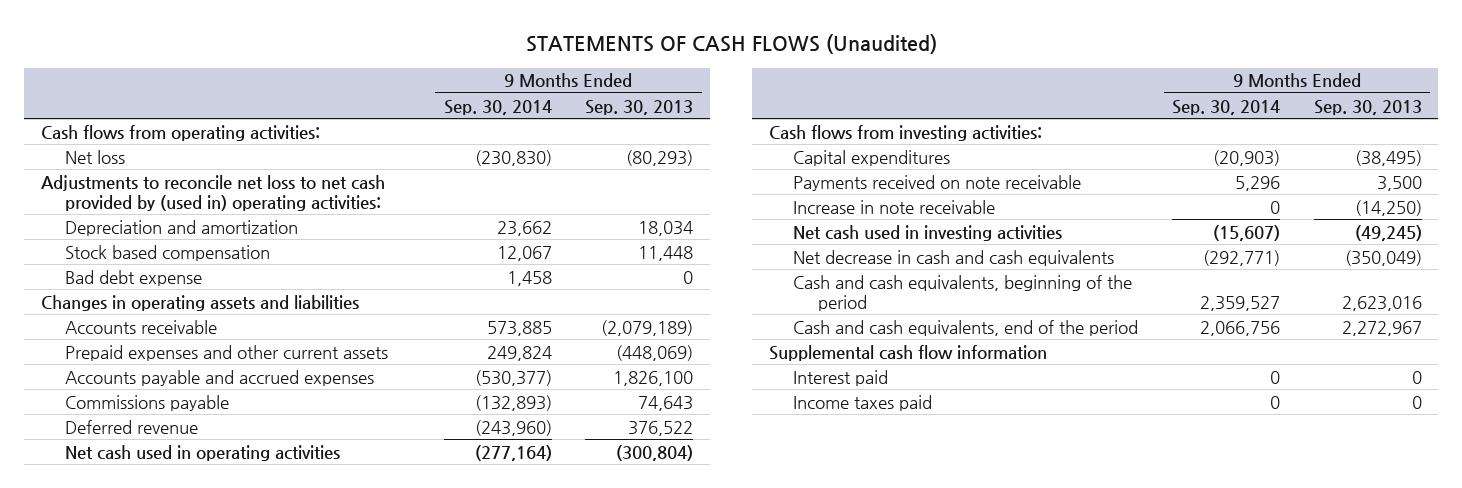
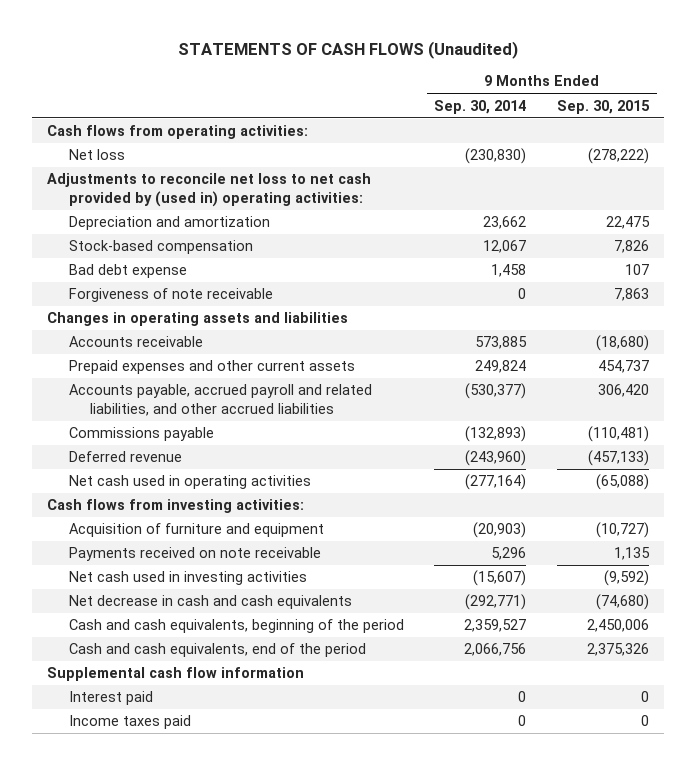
- | 9 Months Ended Sep. 30, 2014 | 9 Months Ended Sep. 30, 2013
+ | 9 Months Ended Sep. 30, 2014 | 9 Months Ended Sep. 30, 2015
- Stock based compensation | 12,067 | 11,448
+ Stock-based compensation | 12,067 | 7,826
+ Forgiveness of note receivable | 0 | 7,863
- Accounts payable and accrued expenses | (530,377) | 1,826,100
+ Accounts payable, accrued payroll and related liabilities, and other accrued liabilities | (530,377) | 306,420
- Capital expenditures | (20,903) | (38,495)
+ Acquisition of furniture and equipment | (20,903) | (10,727)
- Increase in note receivable | 0 | (14,250)

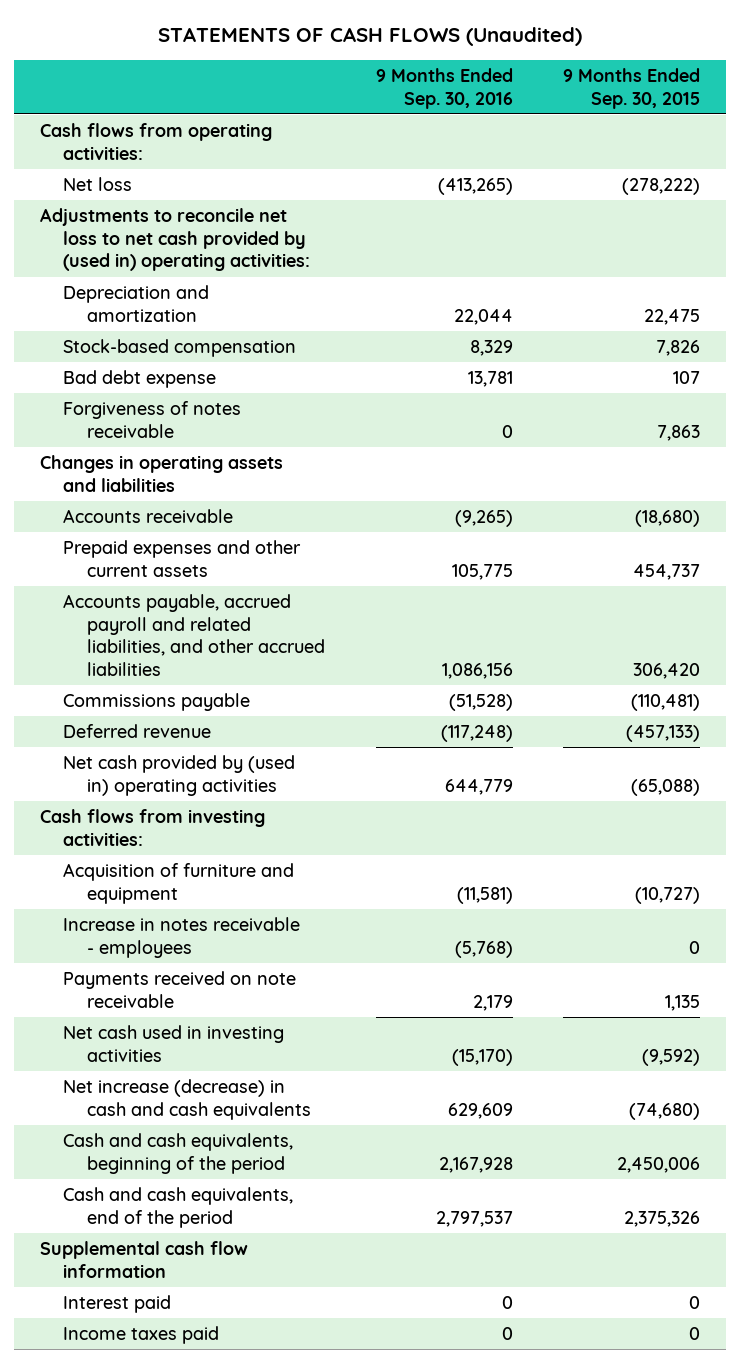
- | 9 Months Ended Sep. 30, 2014 | 9 Months Ended Sep. 30, 2015
+ | 9 Months Ended Sep. 30, 2016 | 9 Months Ended Sep. 30, 2015
- Forgiveness of note receivable | 0 | 7,863
+ Forgiveness of notes receivable | 0 | 7,863
- Net cash used in operating activities | (277,164) | (65,088)
+ Net cash provided by (used in) operating activities | 644,779 | (65,088)
+ Increase in notes receivable - employees | (5,768) | 0
- Net decrease in cash and cash equivalents | (292,771) | (74,680)
+ Net increase (decrease) in cash and cash equivalents | 629,609 | (74,680)

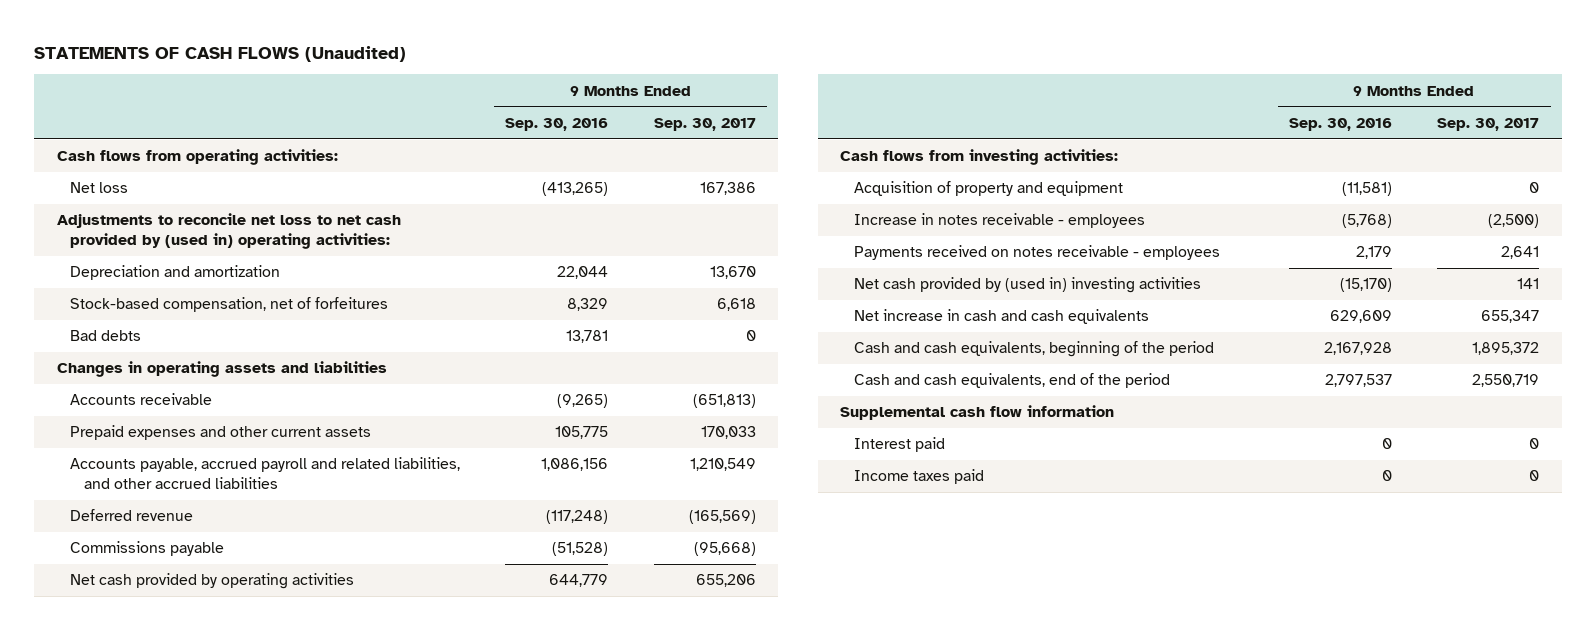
- | 9 Months Ended Sep. 30, 2016 | 9 Months Ended Sep. 30, 2015
+ | 9 Months Ended Sep. 30, 2016 | 9 Months Ended Sep. 30, 2017
- Stock-based compensation | 8,329 | 7,826
- Bad debt expense | 13,781 | 107
- Forgiveness of notes receivable | 0 | 7,863
+ Stock-based compensation, net of forfeitures | 8,329 | 6,618
+ Bad debts | 13,781 | 0
- Net cash provided by (used in) operating activities | 644,779 | (65,088)
moved down: Commissions payable | (51,528) | (95,668)
+ Net cash provided by operating activities | 644,779 | 655,206
- Acquisition of furniture and equipment | (11,581) | (10,727)
+ Acquisition of property and equipment | (11,581) | 0
- Payments received on note receivable | 2,179 | 1,135
- Net cash used in investing activities | (15,170) | (9,592)
- Net increase (decrease) in cash and cash equivalents | 629,609 | (74,680)
+ Payments received on notes receivable - employees | 2,179 | 2,641
+ Net cash provided by (used in) investing activities | (15,170) | 141
+ Net increase in cash and cash equivalents | 629,609 | 655,347

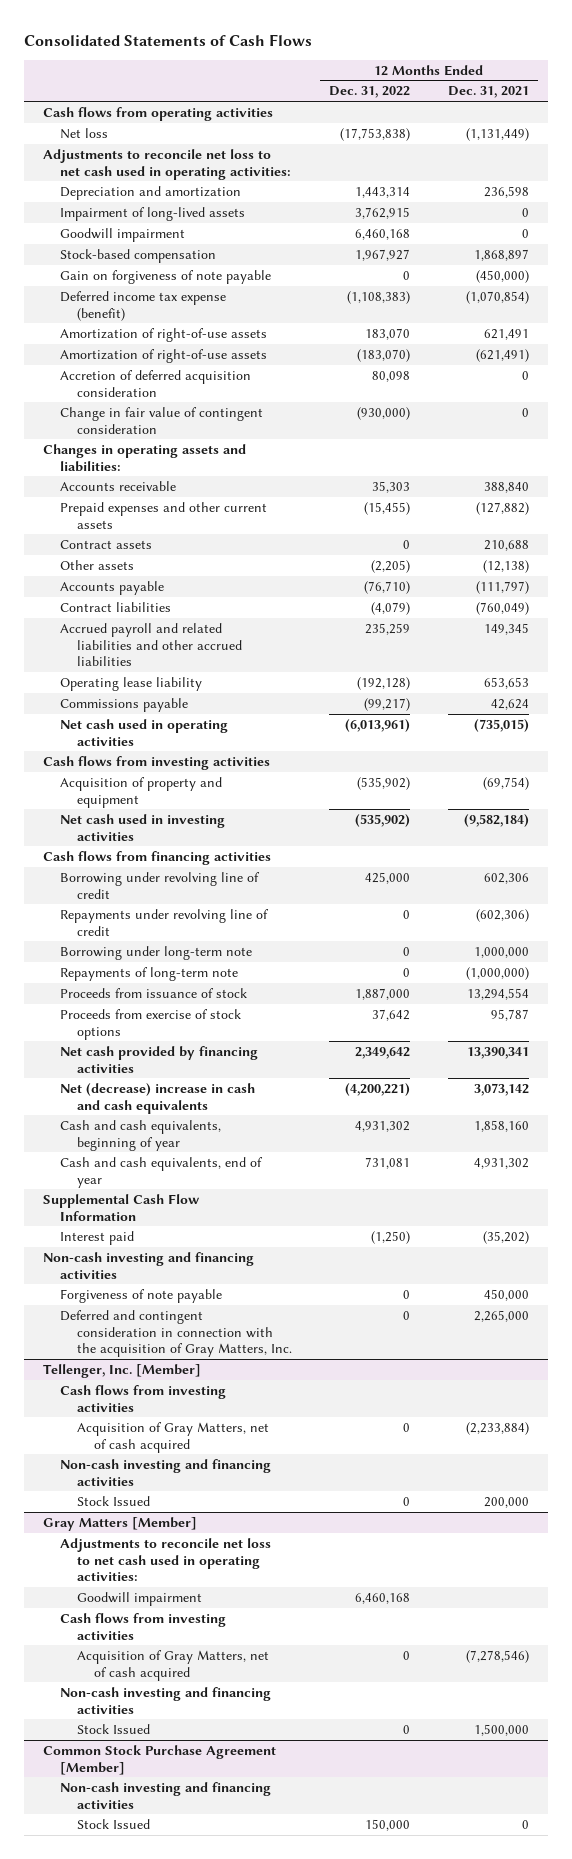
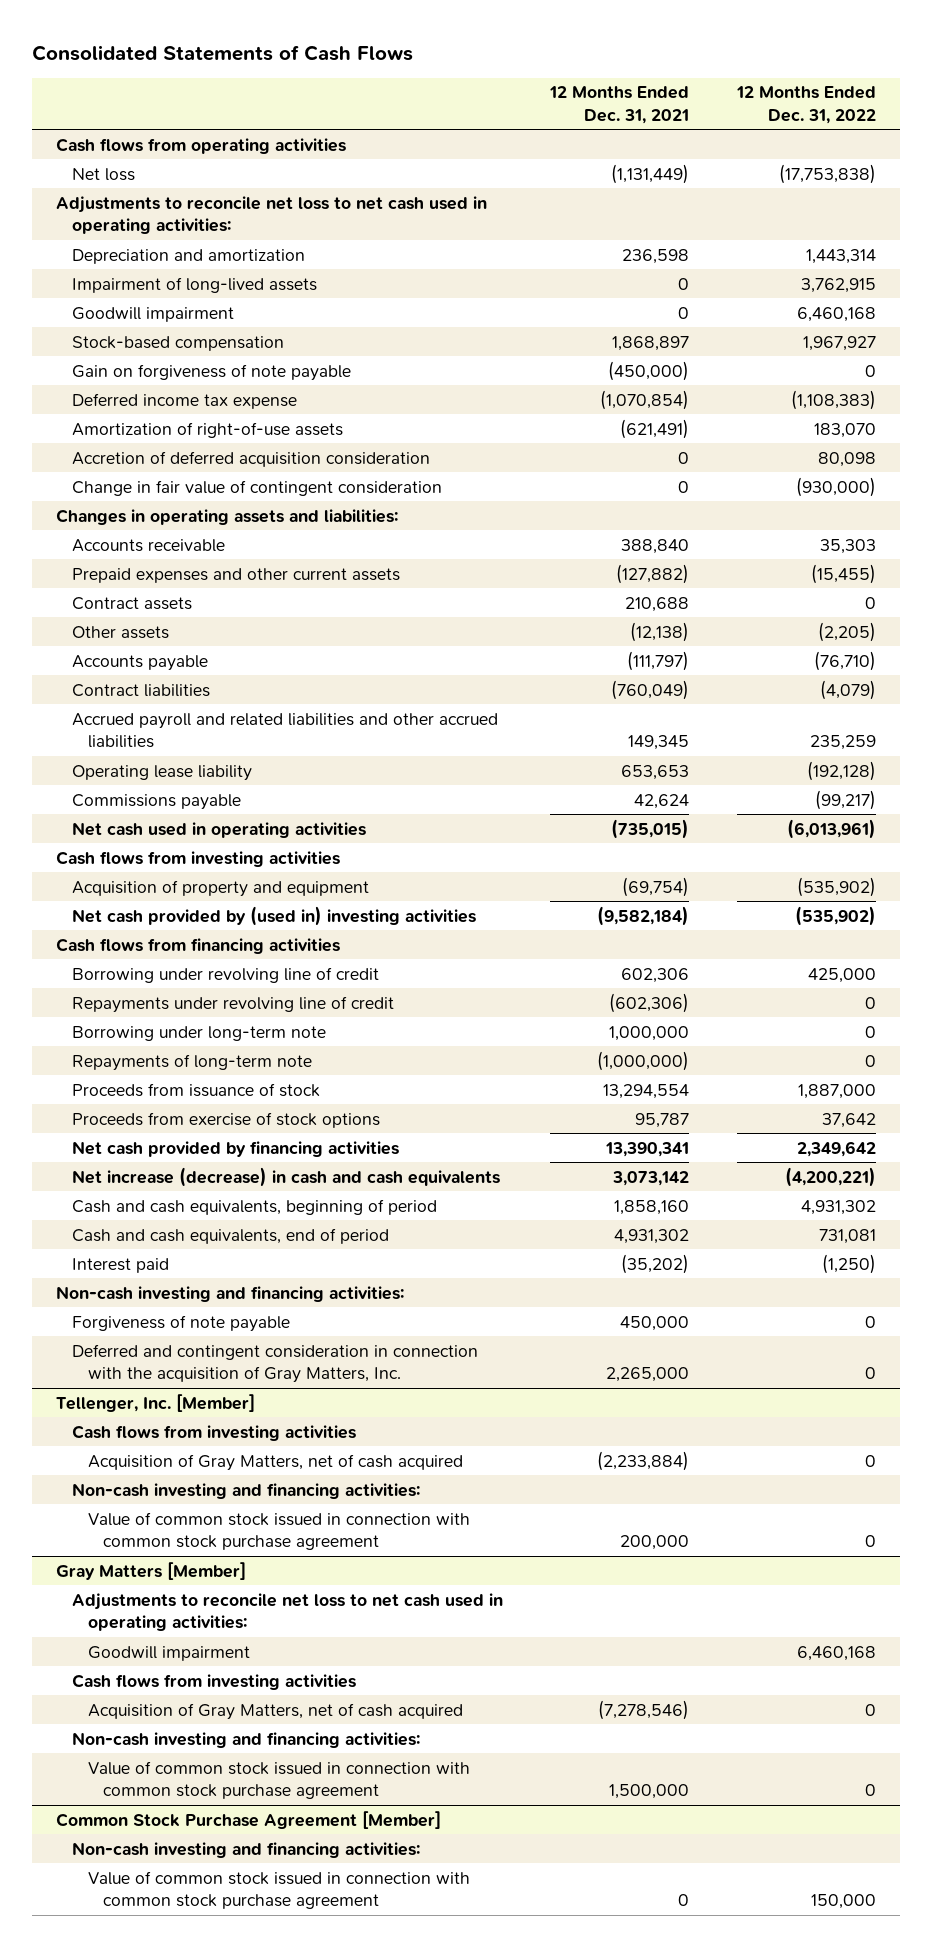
- | 12 Months Ended Dec. 31, 2022 | 12 Months Ended Dec. 31, 2021
+ | 12 Months Ended Dec. 31, 2021 | 12 Months Ended Dec. 31, 2022
- Deferred income tax expense (benefit) | (1,108,383) | (1,070,854)
- Amortization of right-of-use assets | 183,070 | 621,491
- Amortization of right-of-use assets | (183,070) | (621,491)
+ Deferred income tax expense | (1,070,854) | (1,108,383)
+ Amortization of right-of-use assets | (621,491) | 183,070
- Net cash used in investing activities | (535,902) | (9,582,184)
+ Net cash provided by (used in) investing activities | (9,582,184) | (535,902)
- Net (decrease) increase in cash and cash equivalents | (4,200,221) | 3,073,142
- Cash and cash equivalents, beginning of year | 4,931,302 | 1,858,160
- Cash and cash equivalents, end of year | 731,081 | 4,931,302
- Supplemental Cash Flow Information
+ Net increase (decrease) in cash and cash equivalents | 3,073,142 | (4,200,221)
+ Cash and cash equivalents, beginning of period | 1,858,160 | 4,931,302
+ Cash and cash equivalents, end of period | 4,931,302 | 731,081
- Non-cash investing and financing activities
+ Non-cash investing and financing activities:
@ Tellenger, Inc. [Member]
- Non-cash investing and financing activities
- Stock Issued | 0 | 200,000
+ Non-cash investing and financing activities:
+ Value of common stock issued in connection with common stock purchase agreement | 200,000 | 0
@ Gray Matters [Member]
- Non-cash investing and financing activities
- Stock Issued | 0 | 1,500,000
+ Non-cash investing and financing activities:
+ Value of common stock issued in connection with common stock purchase agreement | 1,500,000 | 0
@ Common Stock Purchase Agreement [Member]
- Non-cash investing and financing activities
- Stock Issued | 150,000 | 0
+ Non-cash investing and financing activities:
+ Value of common stock issued in connection with common stock purchase agreement | 0 | 150,000

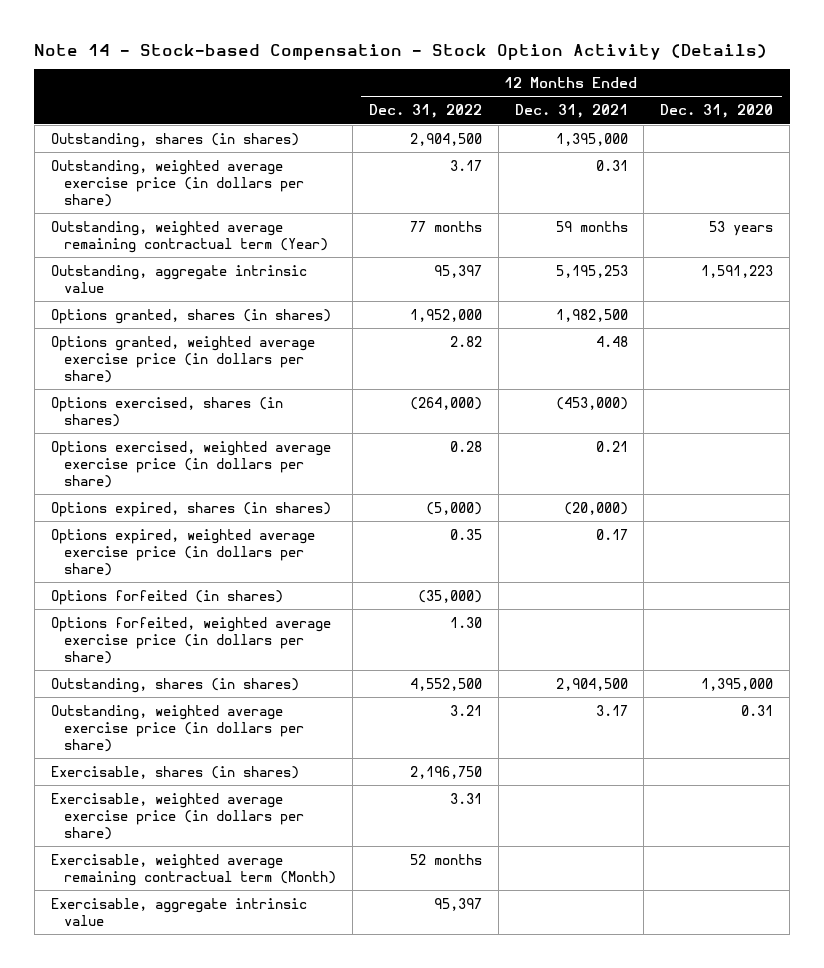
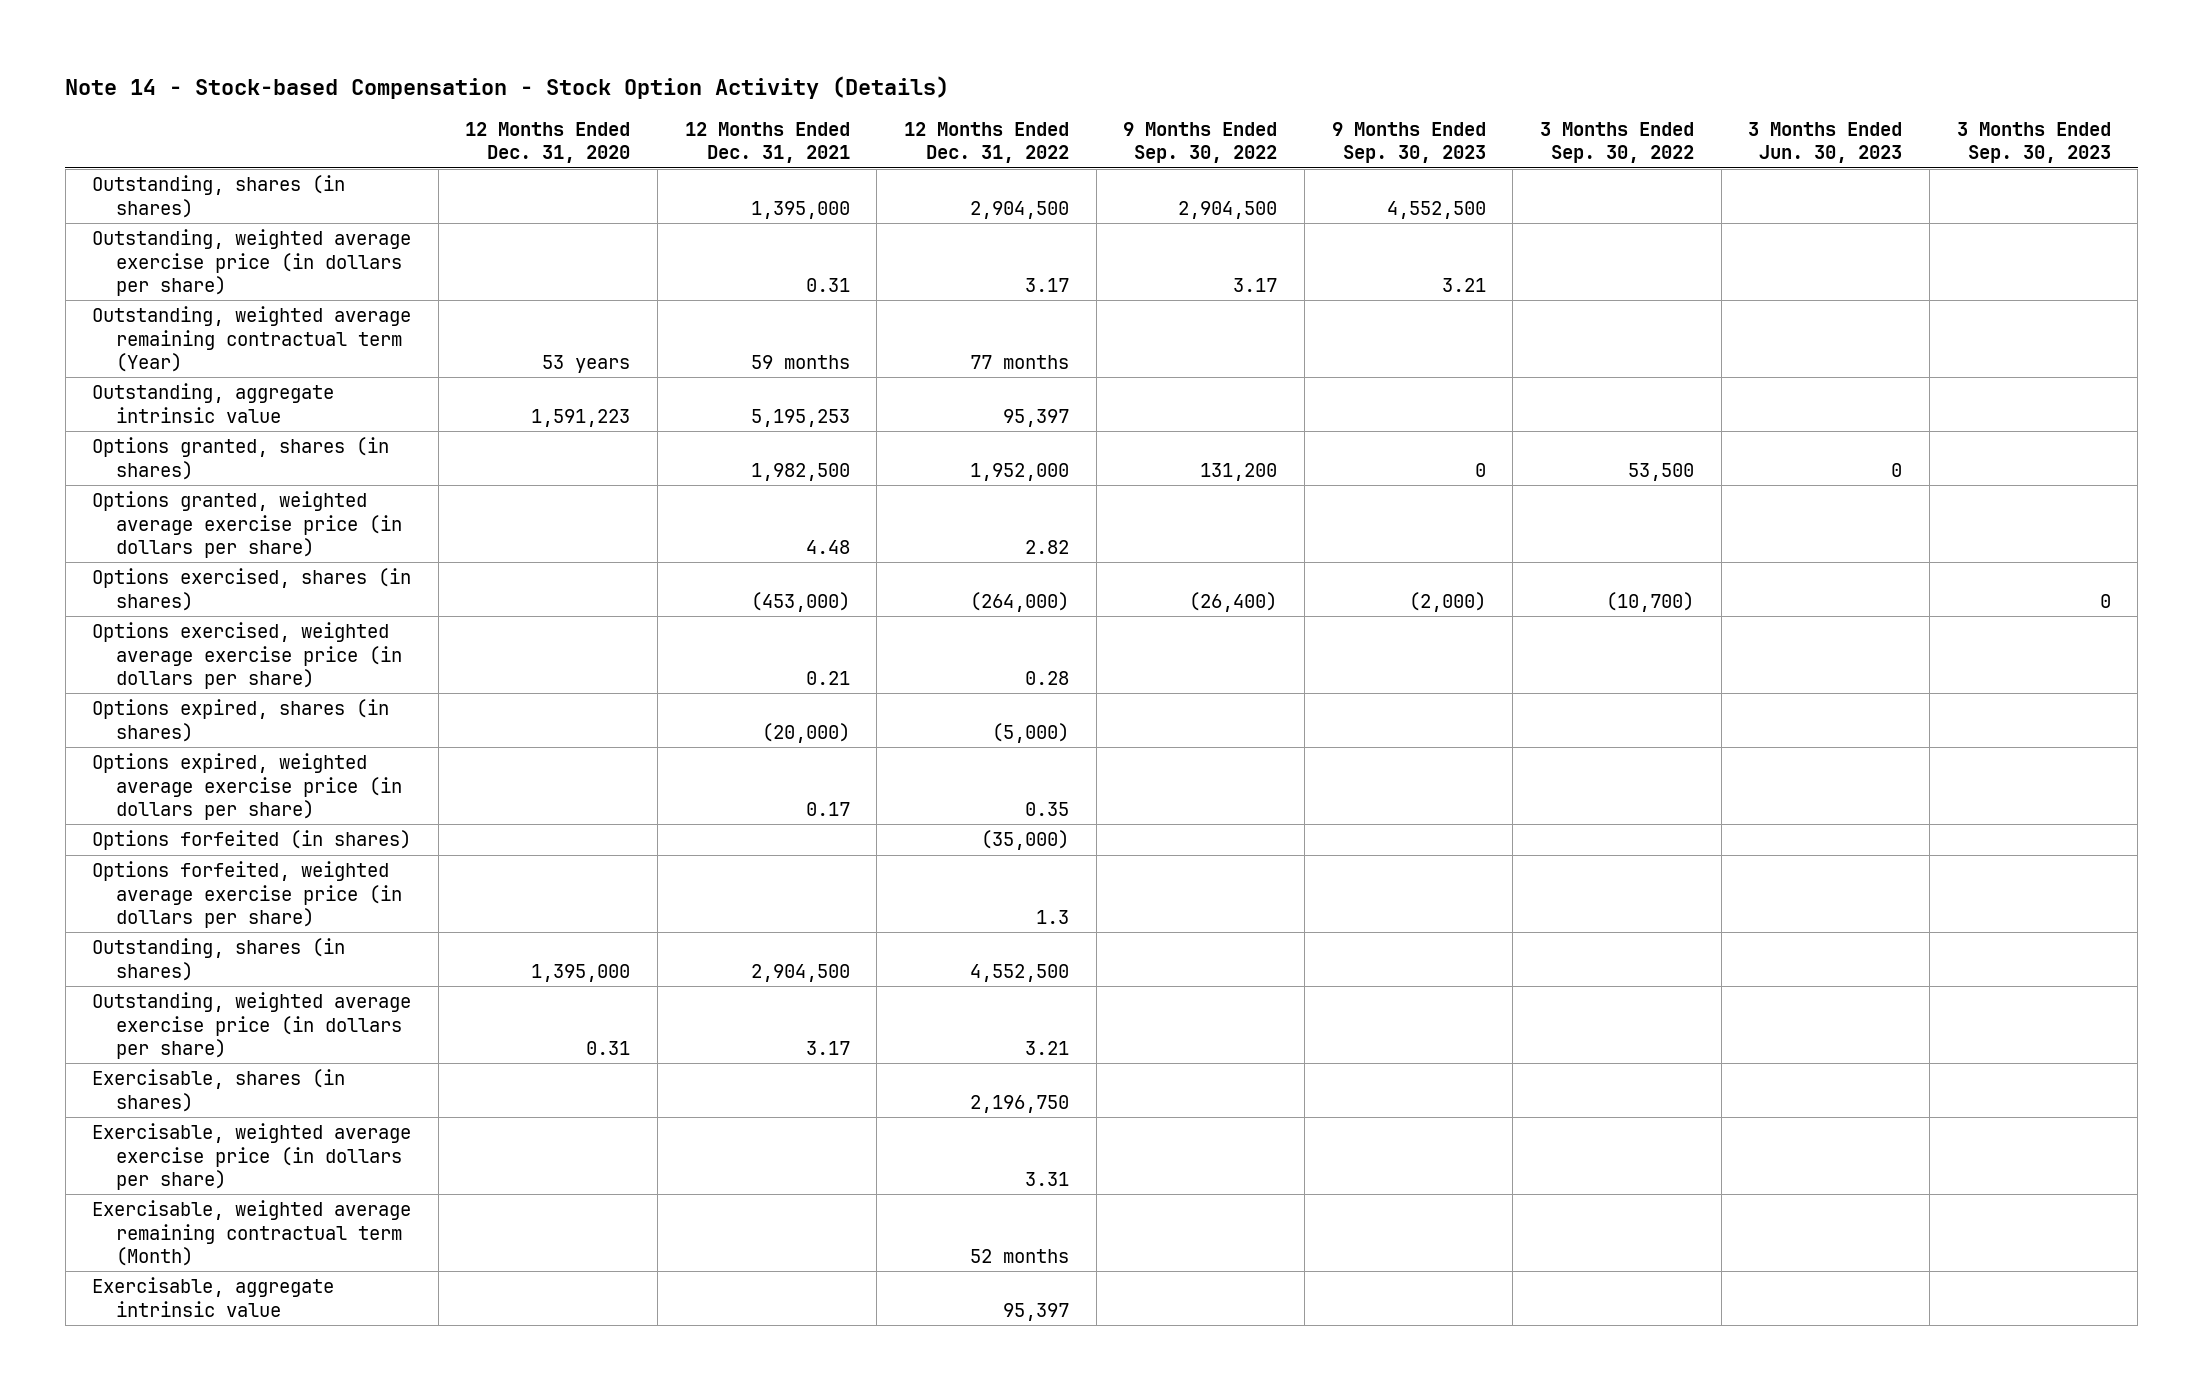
- | 12 Months Ended Dec. 31, 2022 | 12 Months Ended Dec. 31, 2021 | 12 Months Ended Dec. 31, 2020
+ | 12 Months Ended Dec. 31, 2020 | 12 Months Ended Dec. 31, 2021 | 12 Months Ended Dec. 31, 2022 | 9 Months Ended Sep. 30, 2022 | 9 Months Ended Sep. 30, 2023 | 3 Months Ended Sep. 30, 2022 | 3 Months Ended Jun. 30, 2023 | 3 Months Ended Sep. 30, 2023
- Options forfeited, weighted average exercise price (in dollars per share) | 1.30 | |
+ Options forfeited, weighted average exercise price (in dollars per share) | | | 1.3 | | | | |

